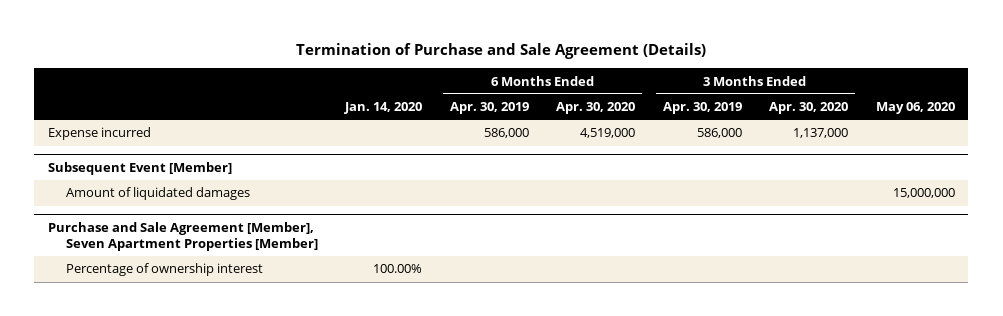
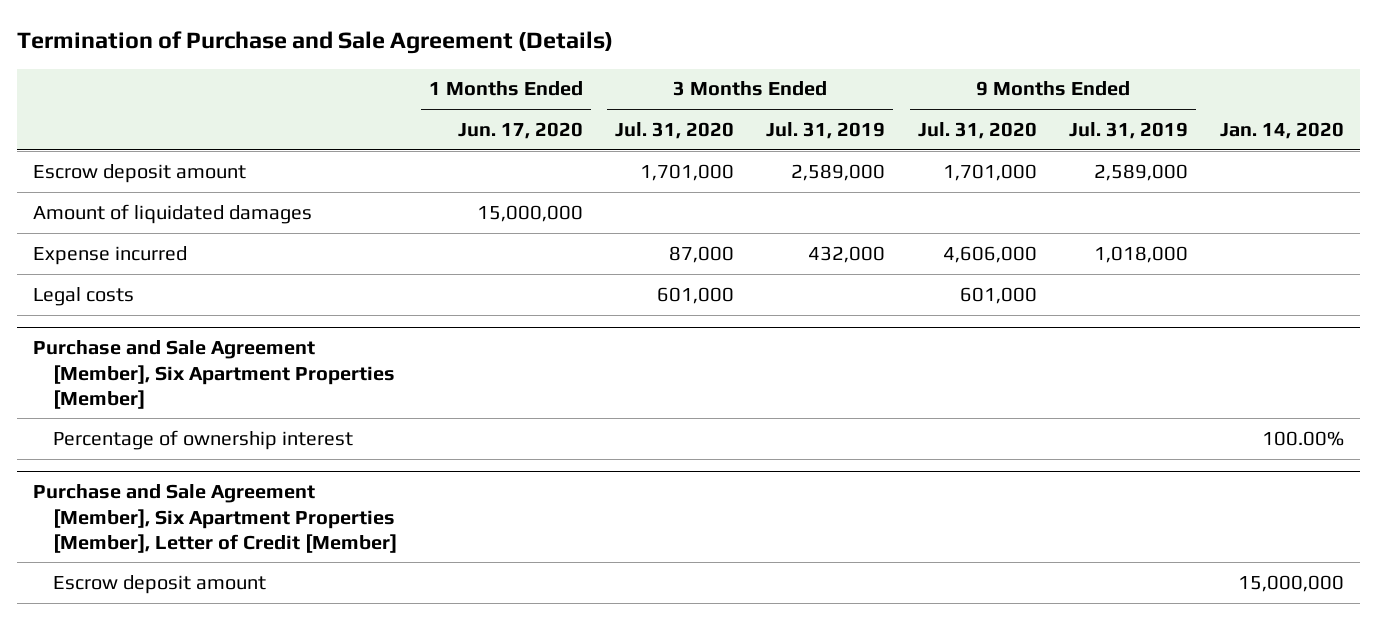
- | Jan. 14, 2020 | 6 Months Ended Apr. 30, 2019 | 6 Months Ended Apr. 30, 2020 | 3 Months Ended Apr. 30, 2019 | 3 Months Ended Apr. 30, 2020 | May 06, 2020
+ | 1 Months Ended Jun. 17, 2020 | 3 Months Ended Jul. 31, 2020 | 3 Months Ended Jul. 31, 2019 | 9 Months Ended Jul. 31, 2020 | 9 Months Ended Jul. 31, 2019 | Jan. 14, 2020
+ Escrow deposit amount | | 1,701,000 | 2,589,000 | 1,701,000 | 2,589,000 |
+ Amount of liquidated damages | 15,000,000 | | | | |
- Subsequent Event [Member]
- Amount of liquidated damages | | | | | | 15,000,000
- Purchase and Sale Agreement [Member], Seven Apartment Properties [Member]
+ Legal costs | | 601,000 | | 601,000 | |
+ Purchase and Sale Agreement [Member], Six Apartment Properties [Member]
+ Purchase and Sale Agreement [Member], Six Apartment Properties [Member], Letter of Credit [Member]
+ Escrow deposit amount | | | | | | 15,000,000

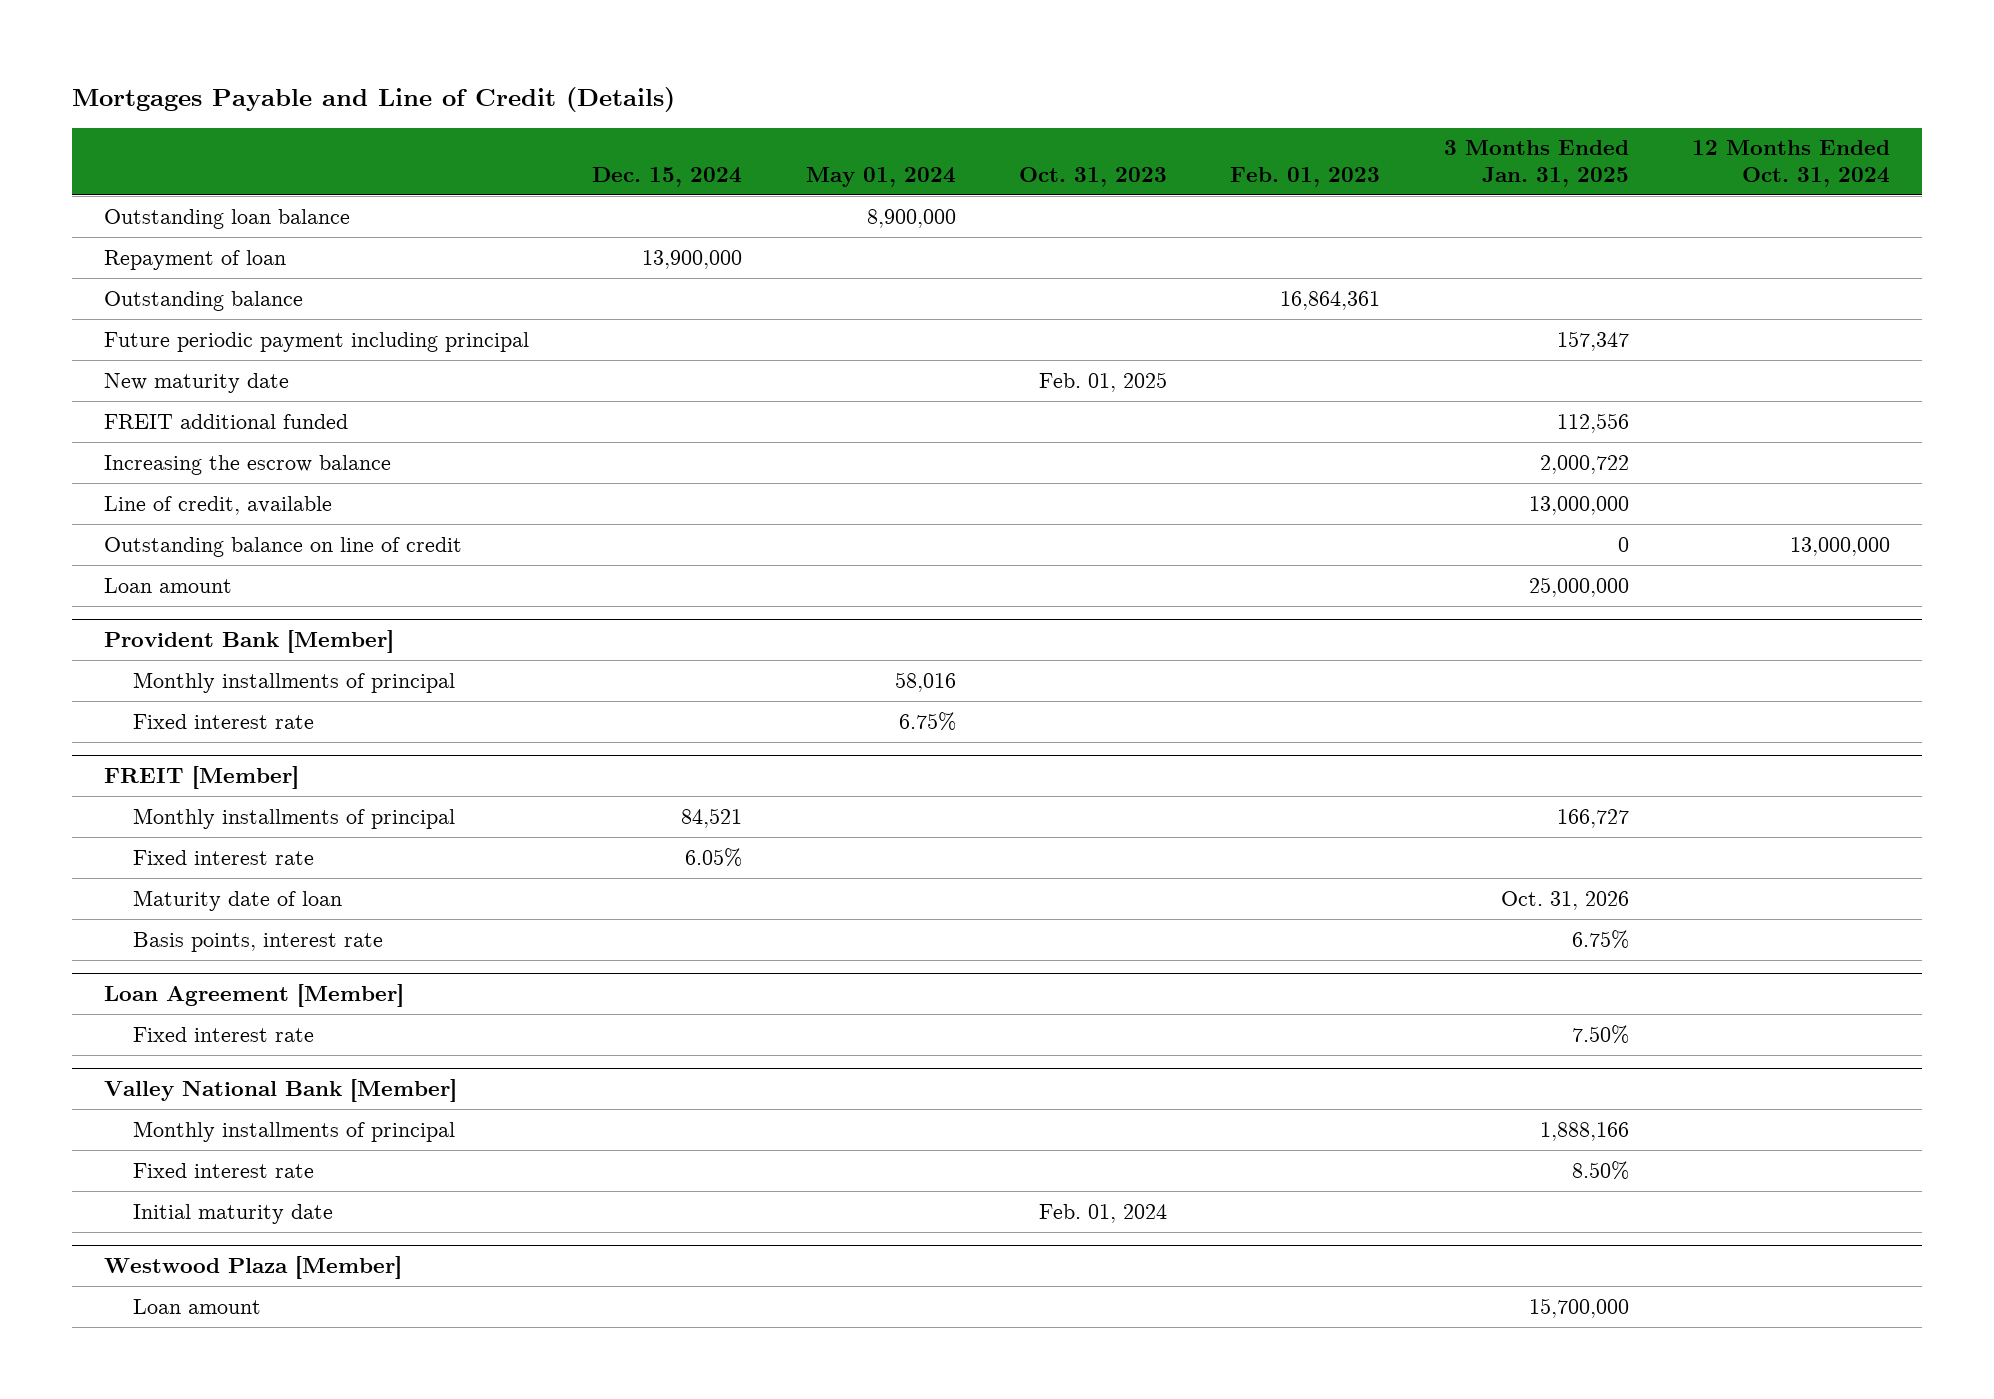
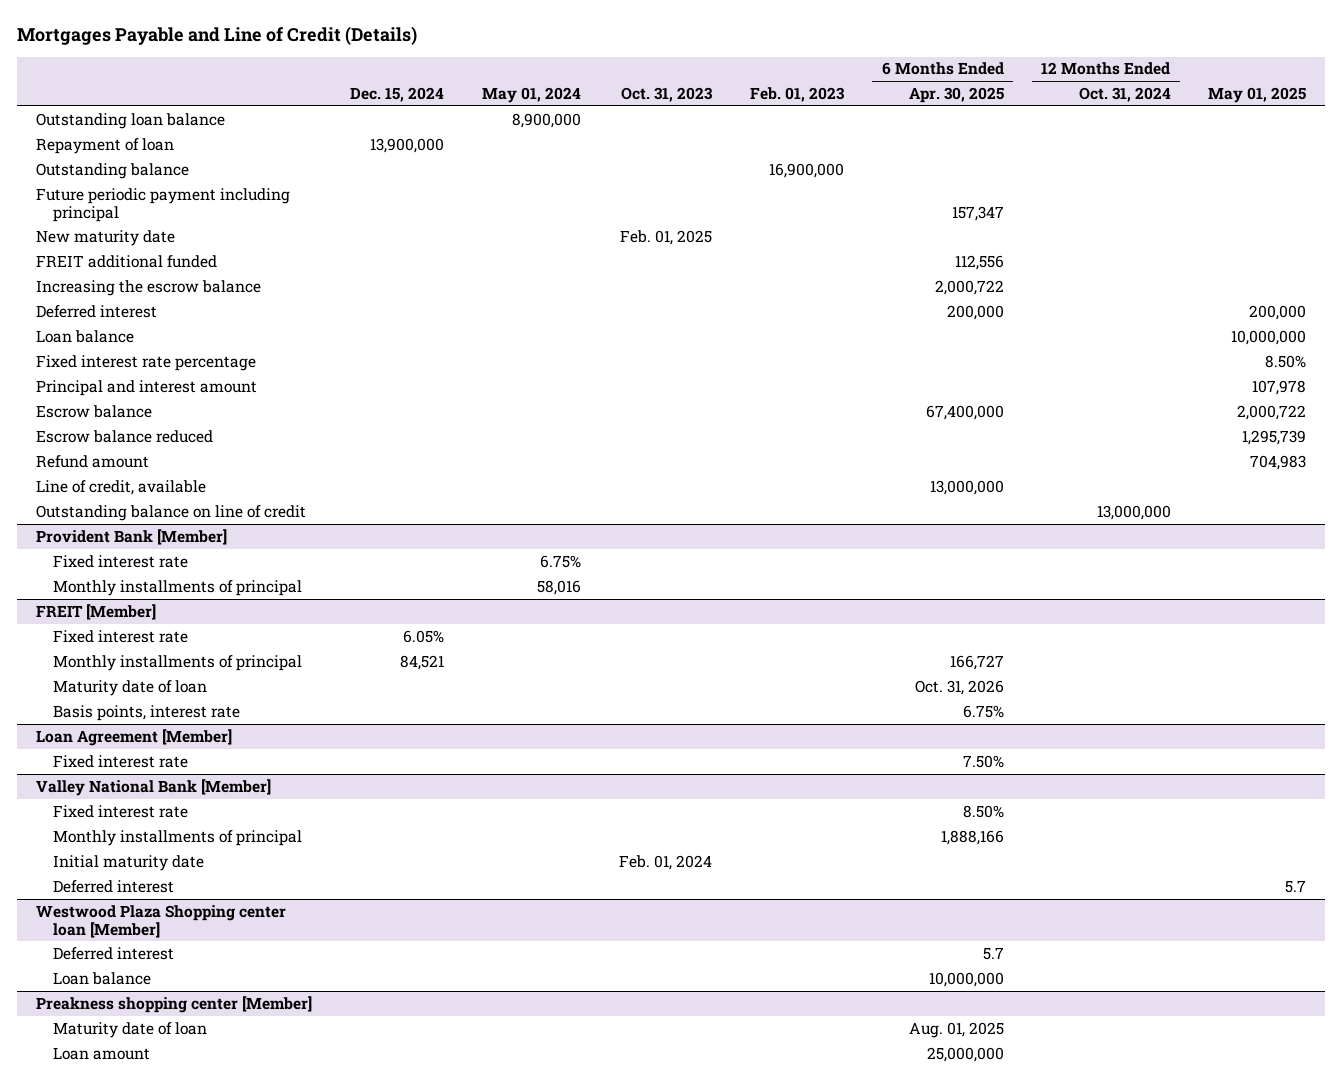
- | Dec. 15, 2024 | May 01, 2024 | Oct. 31, 2023 | Feb. 01, 2023 | 3 Months Ended Jan. 31, 2025 | 12 Months Ended Oct. 31, 2024
+ | Dec. 15, 2024 | May 01, 2024 | Oct. 31, 2023 | Feb. 01, 2023 | 6 Months Ended Apr. 30, 2025 | 12 Months Ended Oct. 31, 2024 | May 01, 2025
- Outstanding balance | | | | 16,864,361 | |
+ Outstanding balance | | | | 16,900,000 | | |
+ Deferred interest | | | | | 200,000 | | 200,000
+ Loan balance | | | | | | | 10,000,000
+ Fixed interest rate percentage | | | | | | | 8.50%
+ Principal and interest amount | | | | | | | 107,978
+ Escrow balance | | | | | 67,400,000 | | 2,000,722
+ Escrow balance reduced | | | | | | | 1,295,739
+ Refund amount | | | | | | | 704,983
- Loan amount | | | | | 25,000,000 |
@ Provident Bank [Member]
moved down: Monthly installments of principal | | 58,016 | | | | |
@ FREIT [Member]
moved down: Monthly installments of principal | 84,521 | | | | 166,727 | |
@ Valley National Bank [Member]
moved down: Monthly installments of principal | | | | | 1,888,166 | |
- Westwood Plaza [Member]
- Loan amount | | | | | 15,700,000 |
@ Valley National Bank [Member]
+ Deferred interest | | | | | | | 5.7
+ Westwood Plaza Shopping center loan [Member]
+ Deferred interest | | | | | 5.7 | |
+ Loan balance | | | | | 10,000,000 | |
+ Preakness shopping center [Member]
+ Maturity date of loan | | | | | Aug. 01, 2025 | |
+ Loan amount | | | | | 25,000,000 | |

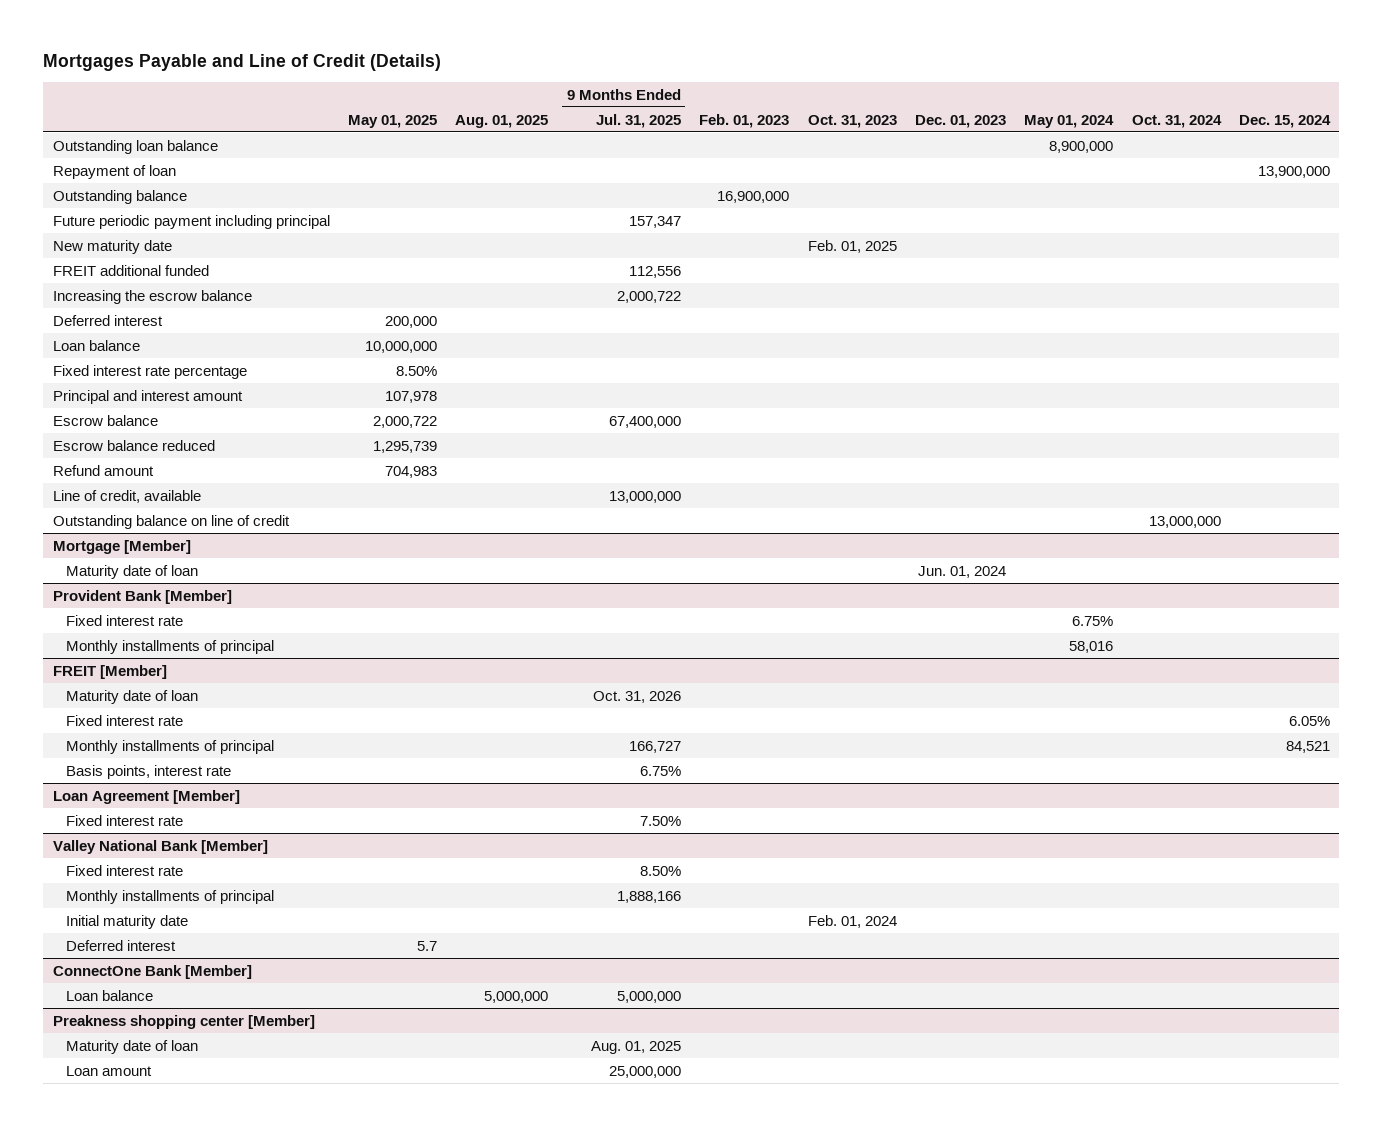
- | Dec. 15, 2024 | May 01, 2024 | Oct. 31, 2023 | Feb. 01, 2023 | 6 Months Ended Apr. 30, 2025 | 12 Months Ended Oct. 31, 2024 | May 01, 2025
+ | May 01, 2025 | Aug. 01, 2025 | 9 Months Ended Jul. 31, 2025 | Feb. 01, 2023 | Oct. 31, 2023 | Dec. 01, 2023 | May 01, 2024 | Oct. 31, 2024 | Dec. 15, 2024
+ Mortgage [Member]
+ Maturity date of loan | | | | | | Jun. 01, 2024 | | |
@ FREIT [Member]
moved up: Maturity date of loan | | | Oct. 31, 2026 | | | | | |
- Westwood Plaza Shopping center loan [Member]
- Deferred interest | | | | | 5.7 | |
- Loan balance | | | | | 10,000,000 | |
+ ConnectOne Bank [Member]
+ Loan balance | | 5,000,000 | 5,000,000 | | | | | |

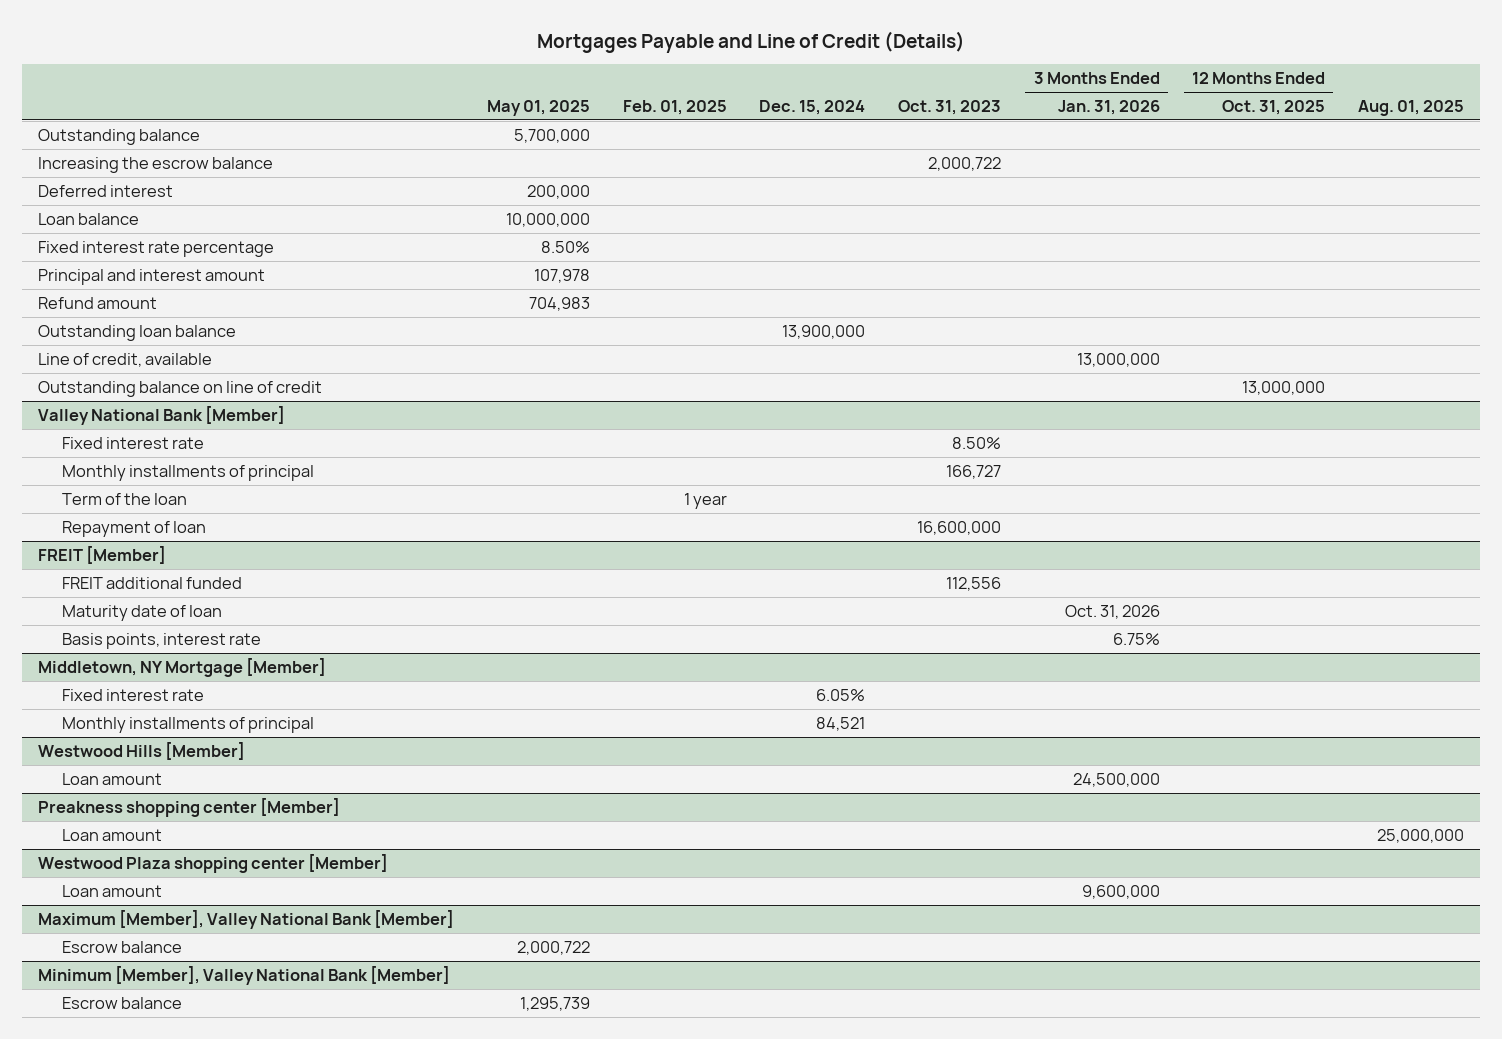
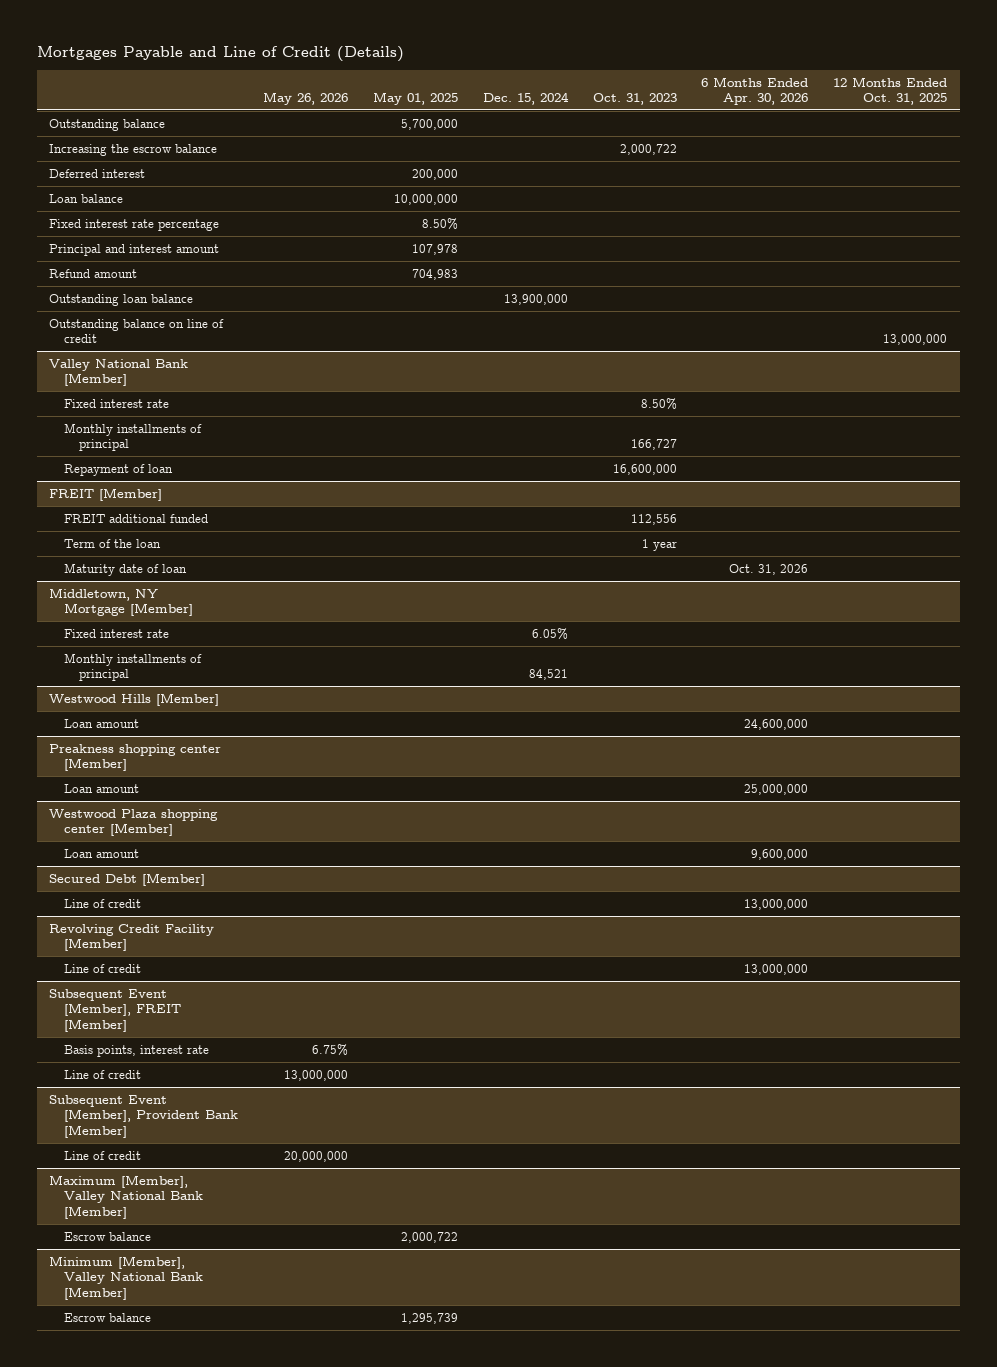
- | May 01, 2025 | Feb. 01, 2025 | Dec. 15, 2024 | Oct. 31, 2023 | 3 Months Ended Jan. 31, 2026 | 12 Months Ended Oct. 31, 2025 | Aug. 01, 2025
+ | May 26, 2026 | May 01, 2025 | Dec. 15, 2024 | Oct. 31, 2023 | 6 Months Ended Apr. 30, 2026 | 12 Months Ended Oct. 31, 2025
- Line of credit, available | | | | | 13,000,000 | |
@ Valley National Bank [Member]
- Term of the loan | | 1 year | | | | |
@ FREIT [Member]
+ Term of the loan | | | | 1 year | |
- Basis points, interest rate | | | | | 6.75% | |
+ Secured Debt [Member]
+ Line of credit | | | | | 13,000,000 |
+ Revolving Credit Facility [Member]
+ Line of credit | | | | | 13,000,000 |
+ Subsequent Event [Member], FREIT [Member]
+ Basis points, interest rate | 6.75% | | | | |
+ Line of credit | 13,000,000 | | | | |
+ Subsequent Event [Member], Provident Bank [Member]
+ Line of credit | 20,000,000 | | | | |

